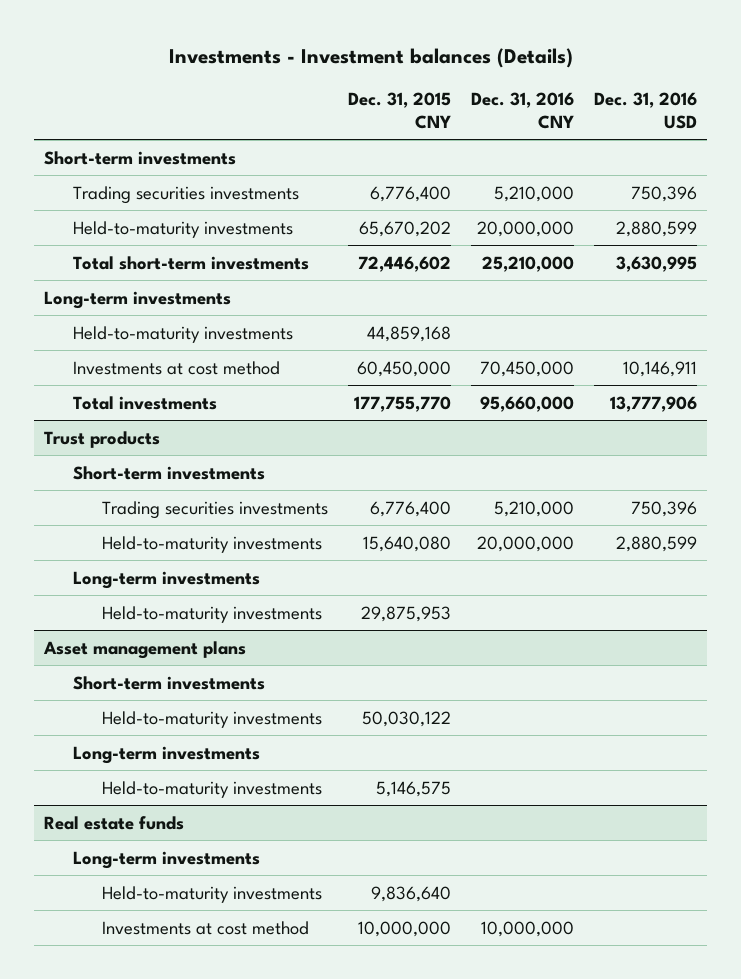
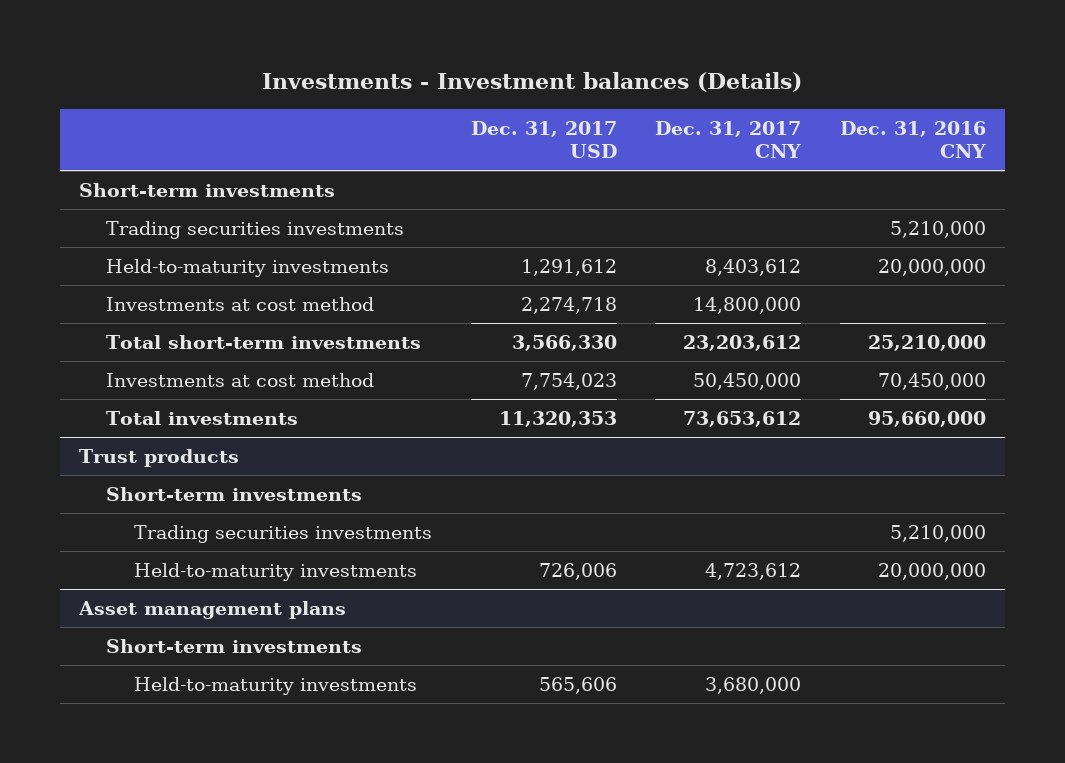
- | Dec. 31, 2015 CNY | Dec. 31, 2016 CNY | Dec. 31, 2016 USD
+ | Dec. 31, 2017 USD | Dec. 31, 2017 CNY | Dec. 31, 2016 CNY
+ Investments at cost method | 2,274,718 | 14,800,000 |
- Long-term investments
- Held-to-maturity investments | 44,859,168 | |
@ Trust products
- Long-term investments
- Held-to-maturity investments | 29,875,953 | |
@ Asset management plans
- Long-term investments
- Held-to-maturity investments | 5,146,575 | |
- Real estate funds
- Long-term investments
- Held-to-maturity investments | 9,836,640 | |
- Investments at cost method | 10,000,000 | 10,000,000 |

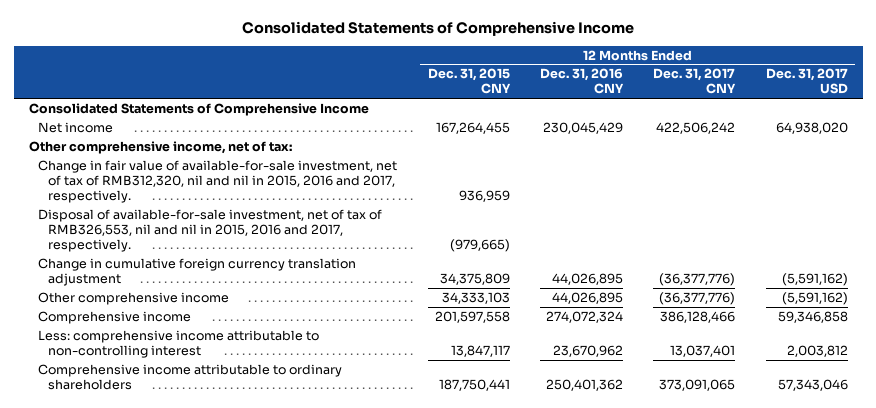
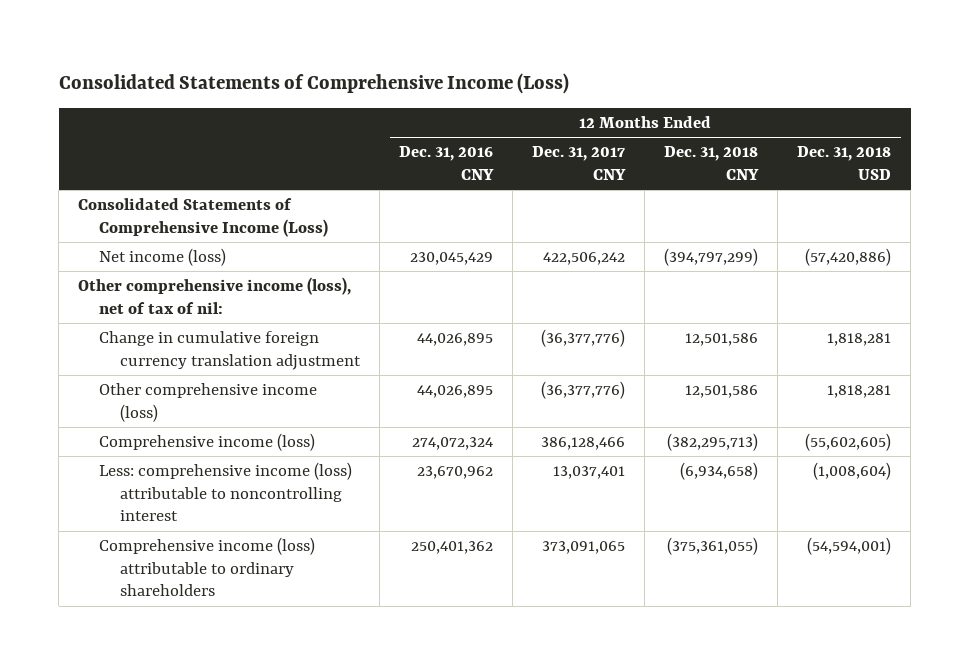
- Consolidated Statements of Comprehensive Income
+ Consolidated Statements of Comprehensive Income (Loss)
- | 12 Months Ended Dec. 31, 2015 CNY | 12 Months Ended Dec. 31, 2016 CNY | 12 Months Ended Dec. 31, 2017 CNY | 12 Months Ended Dec. 31, 2017 USD
+ | 12 Months Ended Dec. 31, 2016 CNY | 12 Months Ended Dec. 31, 2017 CNY | 12 Months Ended Dec. 31, 2018 CNY | 12 Months Ended Dec. 31, 2018 USD
- Consolidated Statements of Comprehensive Income
- Net income | 167,264,455 | 230,045,429 | 422,506,242 | 64,938,020
- Other comprehensive income, net of tax:
- Change in fair value of available-for-sale investment, net of tax of RMB312,320, nil and nil in 2015, 2016 and 2017, respectively. | 936,959 | | |
- Disposal of available-for-sale investment, net of tax of RMB326,553, nil and nil in 2015, 2016 and 2017, respectively. | (979,665) | | |
+ Consolidated Statements of Comprehensive Income (Loss)
+ Net income (loss) | 230,045,429 | 422,506,242 | (394,797,299) | (57,420,886)
+ Other comprehensive income (loss), net of tax of nil:
- Other comprehensive income | 34,333,103 | 44,026,895 | (36,377,776) | (5,591,162)
- Comprehensive income | 201,597,558 | 274,072,324 | 386,128,466 | 59,346,858
- Less: comprehensive income attributable to non-controlling interest | 13,847,117 | 23,670,962 | 13,037,401 | 2,003,812
- Comprehensive income attributable to ordinary shareholders | 187,750,441 | 250,401,362 | 373,091,065 | 57,343,046
+ Other comprehensive income (loss) | 44,026,895 | (36,377,776) | 12,501,586 | 1,818,281
+ Comprehensive income (loss) | 274,072,324 | 386,128,466 | (382,295,713) | (55,602,605)
+ Less: comprehensive income (loss) attributable to noncontrolling interest | 23,670,962 | 13,037,401 | (6,934,658) | (1,008,604)
+ Comprehensive income (loss) attributable to ordinary shareholders | 250,401,362 | 373,091,065 | (375,361,055) | (54,594,001)

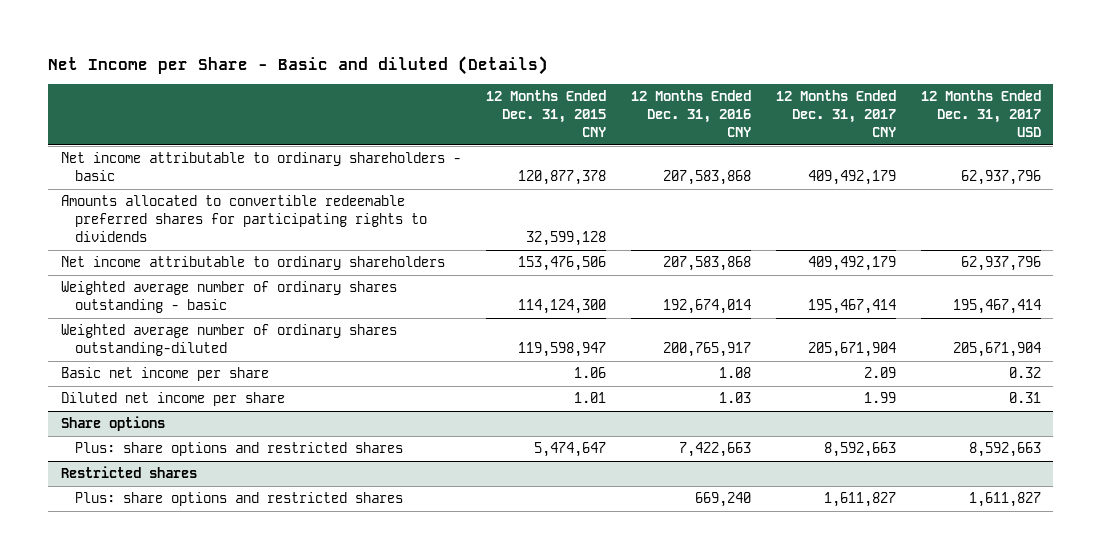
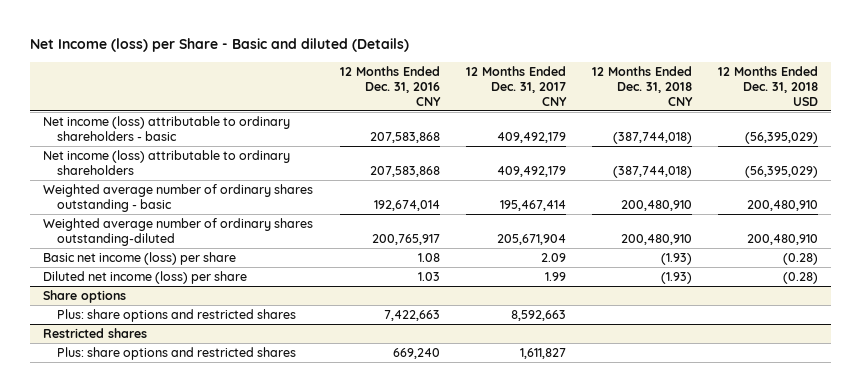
- Net Income per Share - Basic and diluted (Details)
+ Net Income (loss) per Share - Basic and diluted (Details)
- | 12 Months Ended Dec. 31, 2015 CNY | 12 Months Ended Dec. 31, 2016 CNY | 12 Months Ended Dec. 31, 2017 CNY | 12 Months Ended Dec. 31, 2017 USD
+ | 12 Months Ended Dec. 31, 2016 CNY | 12 Months Ended Dec. 31, 2017 CNY | 12 Months Ended Dec. 31, 2018 CNY | 12 Months Ended Dec. 31, 2018 USD
- Net income attributable to ordinary shareholders - basic | 120,877,378 | 207,583,868 | 409,492,179 | 62,937,796
- Amounts allocated to convertible redeemable preferred shares for participating rights to dividends | 32,599,128 | | |
- Net income attributable to ordinary shareholders | 153,476,506 | 207,583,868 | 409,492,179 | 62,937,796
+ Net income (loss) attributable to ordinary shareholders - basic | 207,583,868 | 409,492,179 | (387,744,018) | (56,395,029)
+ Net income (loss) attributable to ordinary shareholders | 207,583,868 | 409,492,179 | (387,744,018) | (56,395,029)
- Basic net income per share | 1.06 | 1.08 | 2.09 | 0.32
- Diluted net income per share | 1.01 | 1.03 | 1.99 | 0.31
+ Basic net income (loss) per share | 1.08 | 2.09 | (1.93) | (0.28)
+ Diluted net income (loss) per share | 1.03 | 1.99 | (1.93) | (0.28)

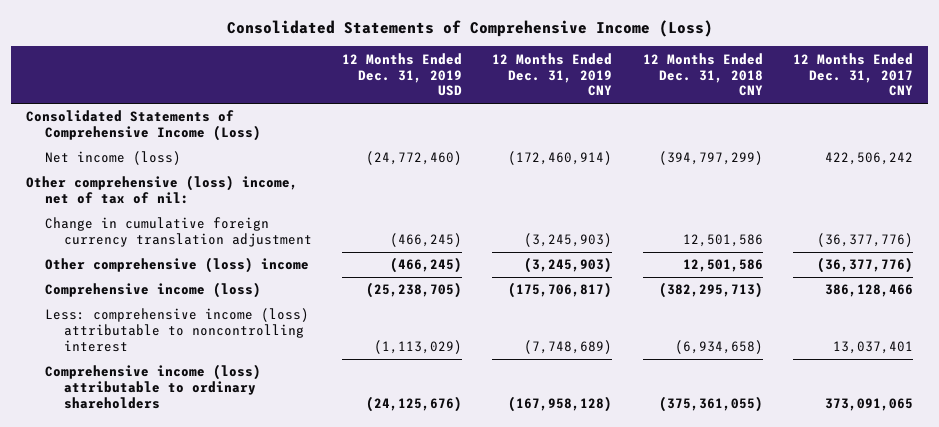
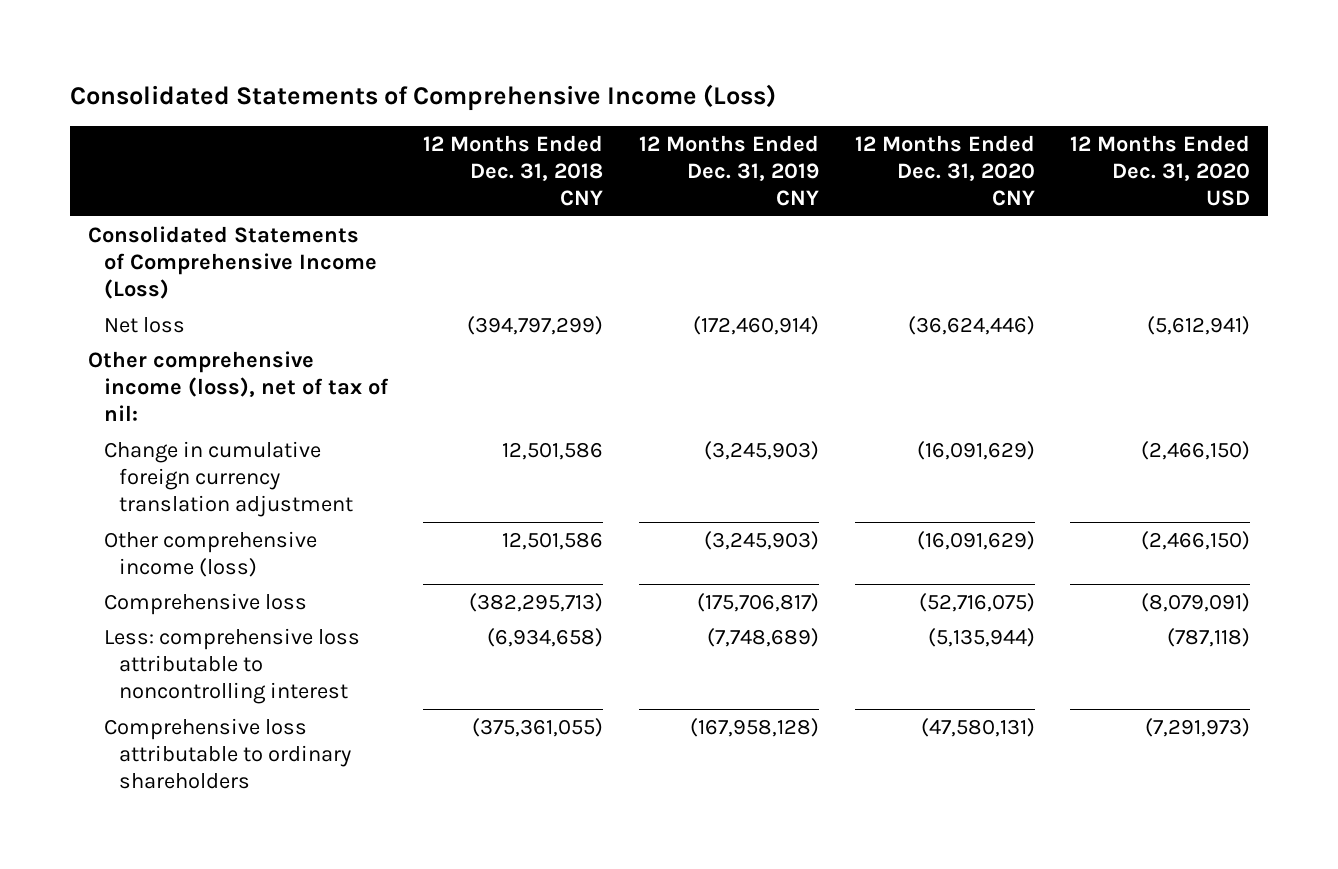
- | 12 Months Ended Dec. 31, 2019 USD | 12 Months Ended Dec. 31, 2019 CNY | 12 Months Ended Dec. 31, 2018 CNY | 12 Months Ended Dec. 31, 2017 CNY
+ | 12 Months Ended Dec. 31, 2018 CNY | 12 Months Ended Dec. 31, 2019 CNY | 12 Months Ended Dec. 31, 2020 CNY | 12 Months Ended Dec. 31, 2020 USD
- Net income (loss) | (24,772,460) | (172,460,914) | (394,797,299) | 422,506,242
- Other comprehensive (loss) income, net of tax of nil:
+ Net loss | (394,797,299) | (172,460,914) | (36,624,446) | (5,612,941)
+ Other comprehensive income (loss), net of tax of nil:
- Other comprehensive (loss) income | (466,245) | (3,245,903) | 12,501,586 | (36,377,776)
- Comprehensive income (loss) | (25,238,705) | (175,706,817) | (382,295,713) | 386,128,466
- Less: comprehensive income (loss) attributable to noncontrolling interest | (1,113,029) | (7,748,689) | (6,934,658) | 13,037,401
- Comprehensive income (loss) attributable to ordinary shareholders | (24,125,676) | (167,958,128) | (375,361,055) | 373,091,065
+ Other comprehensive income (loss) | 12,501,586 | (3,245,903) | (16,091,629) | (2,466,150)
+ Comprehensive loss | (382,295,713) | (175,706,817) | (52,716,075) | (8,079,091)
+ Less: comprehensive loss attributable to noncontrolling interest | (6,934,658) | (7,748,689) | (5,135,944) | (787,118)
+ Comprehensive loss attributable to ordinary shareholders | (375,361,055) | (167,958,128) | (47,580,131) | (7,291,973)

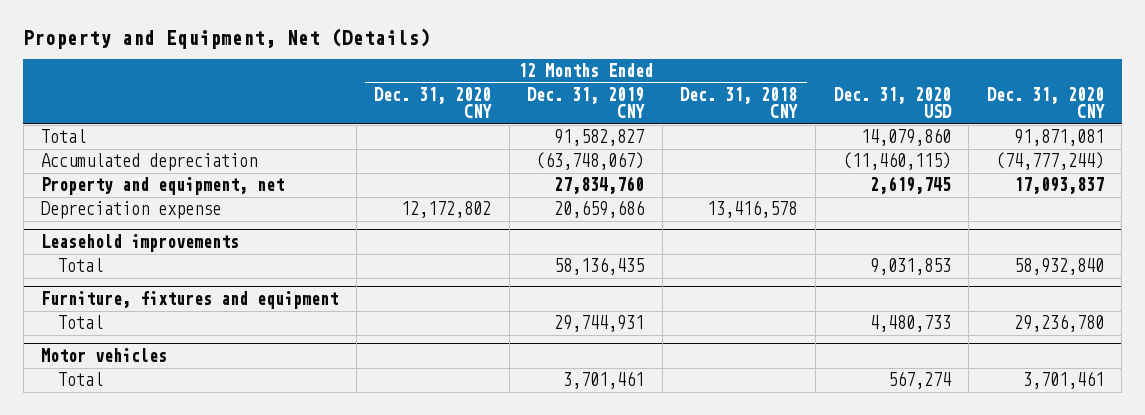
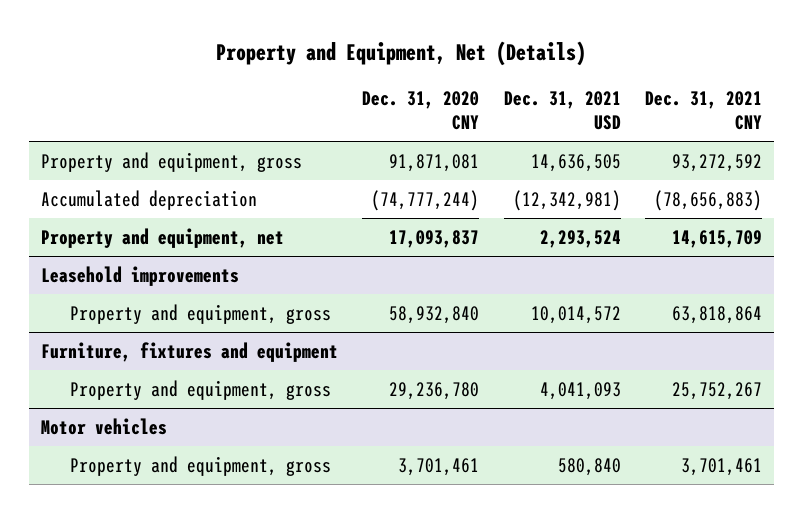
- | 12 Months Ended Dec. 31, 2020 CNY | 12 Months Ended Dec. 31, 2019 CNY | 12 Months Ended Dec. 31, 2018 CNY | Dec. 31, 2020 USD | Dec. 31, 2020 CNY
+ | Dec. 31, 2020 CNY | Dec. 31, 2021 USD | Dec. 31, 2021 CNY
- Total | | 91,582,827 | | 14,079,860 | 91,871,081
+ Property and equipment, gross | 91,871,081 | 14,636,505 | 93,272,592
- Depreciation expense | 12,172,802 | 20,659,686 | 13,416,578 | |
@ Leasehold improvements
- Total | | 58,136,435 | | 9,031,853 | 58,932,840
+ Property and equipment, gross | 58,932,840 | 10,014,572 | 63,818,864
@ Furniture, fixtures and equipment
- Total | | 29,744,931 | | 4,480,733 | 29,236,780
+ Property and equipment, gross | 29,236,780 | 4,041,093 | 25,752,267
@ Motor vehicles
- Total | | 3,701,461 | | 567,274 | 3,701,461
+ Property and equipment, gross | 3,701,461 | 580,840 | 3,701,461

